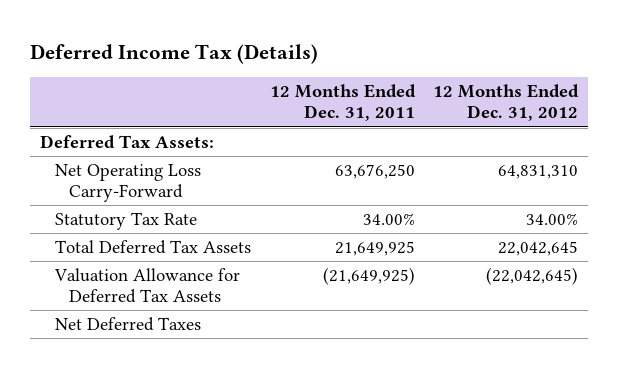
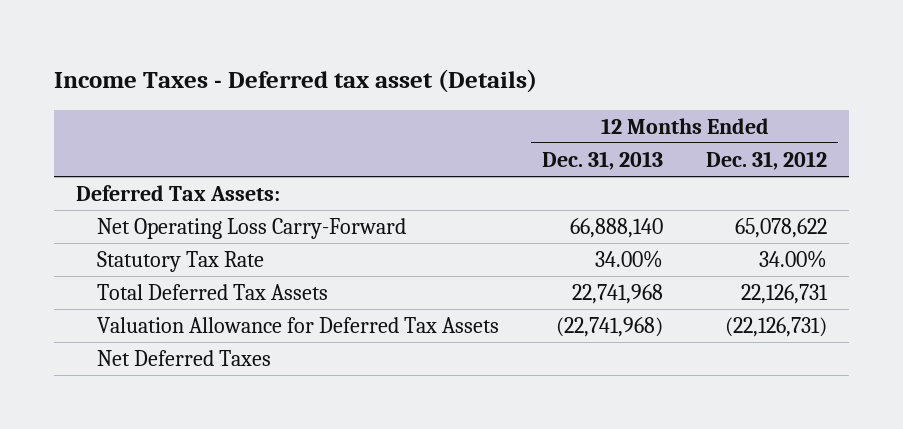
- Deferred Income Tax (Details)
+ Income Taxes - Deferred tax asset (Details)
- | 12 Months Ended Dec. 31, 2011 | 12 Months Ended Dec. 31, 2012
+ | 12 Months Ended Dec. 31, 2013 | 12 Months Ended Dec. 31, 2012
- Net Operating Loss Carry-Forward | 63,676,250 | 64,831,310
+ Net Operating Loss Carry-Forward | 66,888,140 | 65,078,622
- Total Deferred Tax Assets | 21,649,925 | 22,042,645
- Valuation Allowance for Deferred Tax Assets | (21,649,925) | (22,042,645)
+ Total Deferred Tax Assets | 22,741,968 | 22,126,731
+ Valuation Allowance for Deferred Tax Assets | (22,741,968) | (22,126,731)

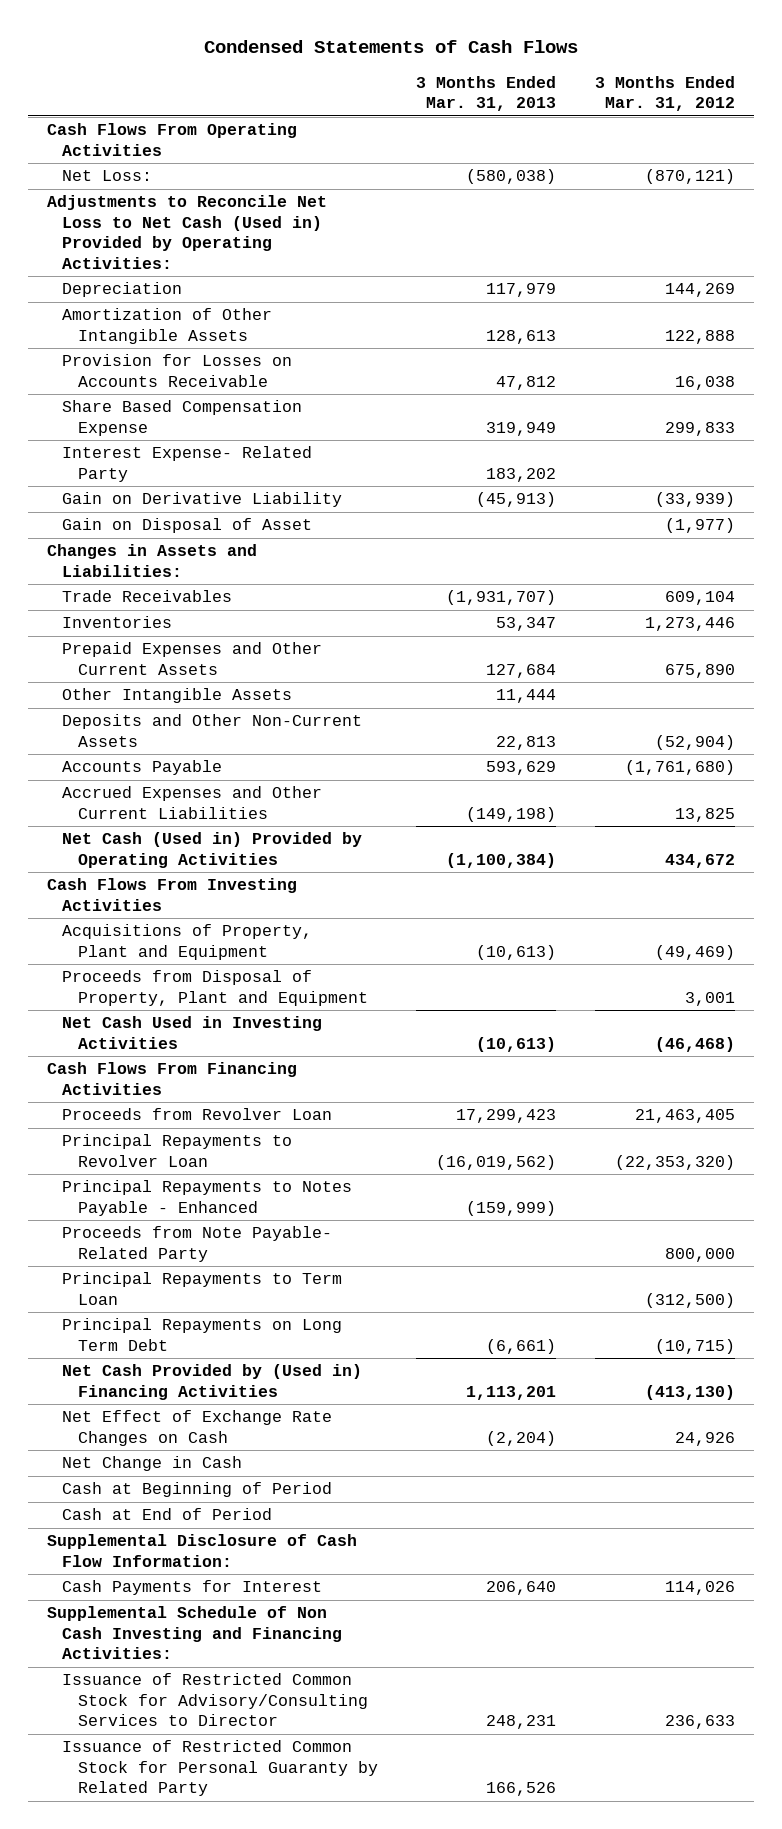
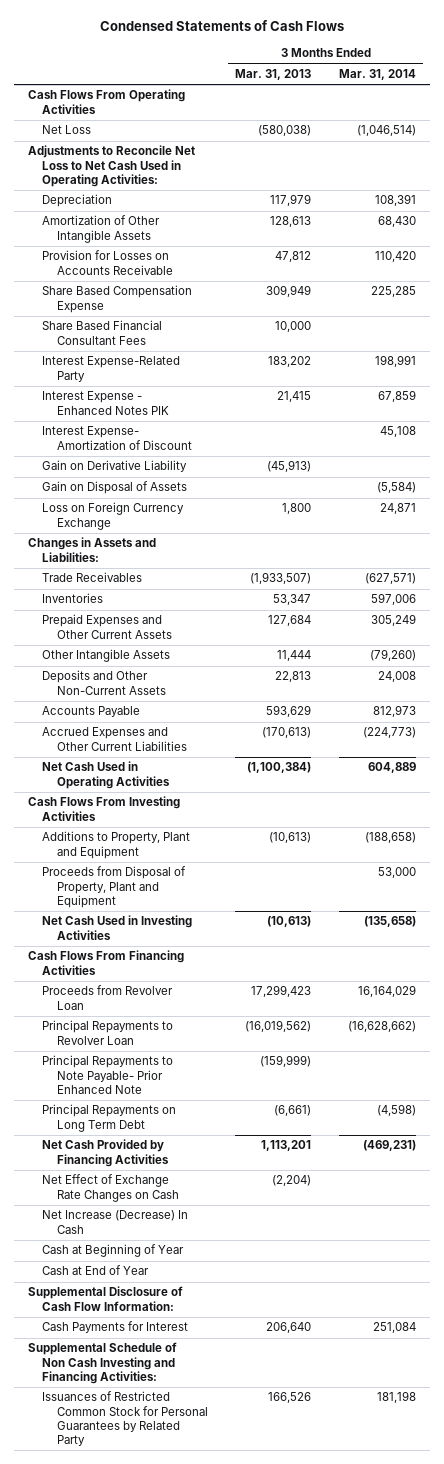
- | 3 Months Ended Mar. 31, 2013 | 3 Months Ended Mar. 31, 2012
+ | 3 Months Ended Mar. 31, 2013 | 3 Months Ended Mar. 31, 2014
- Net Loss: | (580,038) | (870,121)
- Adjustments to Reconcile Net Loss to Net Cash (Used in) Provided by Operating Activities:
+ Net Loss | (580,038) | (1,046,514)
+ Adjustments to Reconcile Net Loss to Net Cash Used in Operating Activities:
- Share Based Compensation Expense | 319,949 | 299,833
- Interest Expense- Related Party | 183,202 |
+ Share Based Compensation Expense | 309,949 | 225,285
+ Share Based Financial Consultant Fees | 10,000 |
+ Interest Expense-Related Party | 183,202 | 198,991
+ Interest Expense - Enhanced Notes PIK | 21,415 | 67,859
+ Interest Expense- Amortization of Discount | | 45,108
- Gain on Disposal of Asset | | (1,977)
+ Gain on Disposal of Assets | | (5,584)
+ Loss on Foreign Currency Exchange | 1,800 | 24,871
- Trade Receivables | (1,931,707) | 609,104
+ Trade Receivables | (1,933,507) | (627,571)
- Accrued Expenses and Other Current Liabilities | (149,198) | 13,825
- Net Cash (Used in) Provided by Operating Activities | (1,100,384) | 434,672
+ Accrued Expenses and Other Current Liabilities | (170,613) | (224,773)
+ Net Cash Used in Operating Activities | (1,100,384) | 604,889
- Acquisitions of Property, Plant and Equipment | (10,613) | (49,469)
+ Additions to Property, Plant and Equipment | (10,613) | (188,658)
- Principal Repayments to Notes Payable - Enhanced | (159,999) |
- Proceeds from Note Payable- Related Party | | 800,000
- Principal Repayments to Term Loan | | (312,500)
+ Principal Repayments to Note Payable- Prior Enhanced Note | (159,999) |
- Net Cash Provided by (Used in) Financing Activities | 1,113,201 | (413,130)
+ Net Cash Provided by Financing Activities | 1,113,201 | (469,231)
- Net Change in Cash
- Cash at Beginning of Period
- Cash at End of Period
+ Net Increase (Decrease) In Cash
+ Cash at Beginning of Year
+ Cash at End of Year
- Issuance of Restricted Common Stock for Advisory/Consulting Services to Director | 248,231 | 236,633
- Issuance of Restricted Common Stock for Personal Guaranty by Related Party | 166,526 |
+ Issuances of Restricted Common Stock for Personal Guarantees by Related Party | 166,526 | 181,198

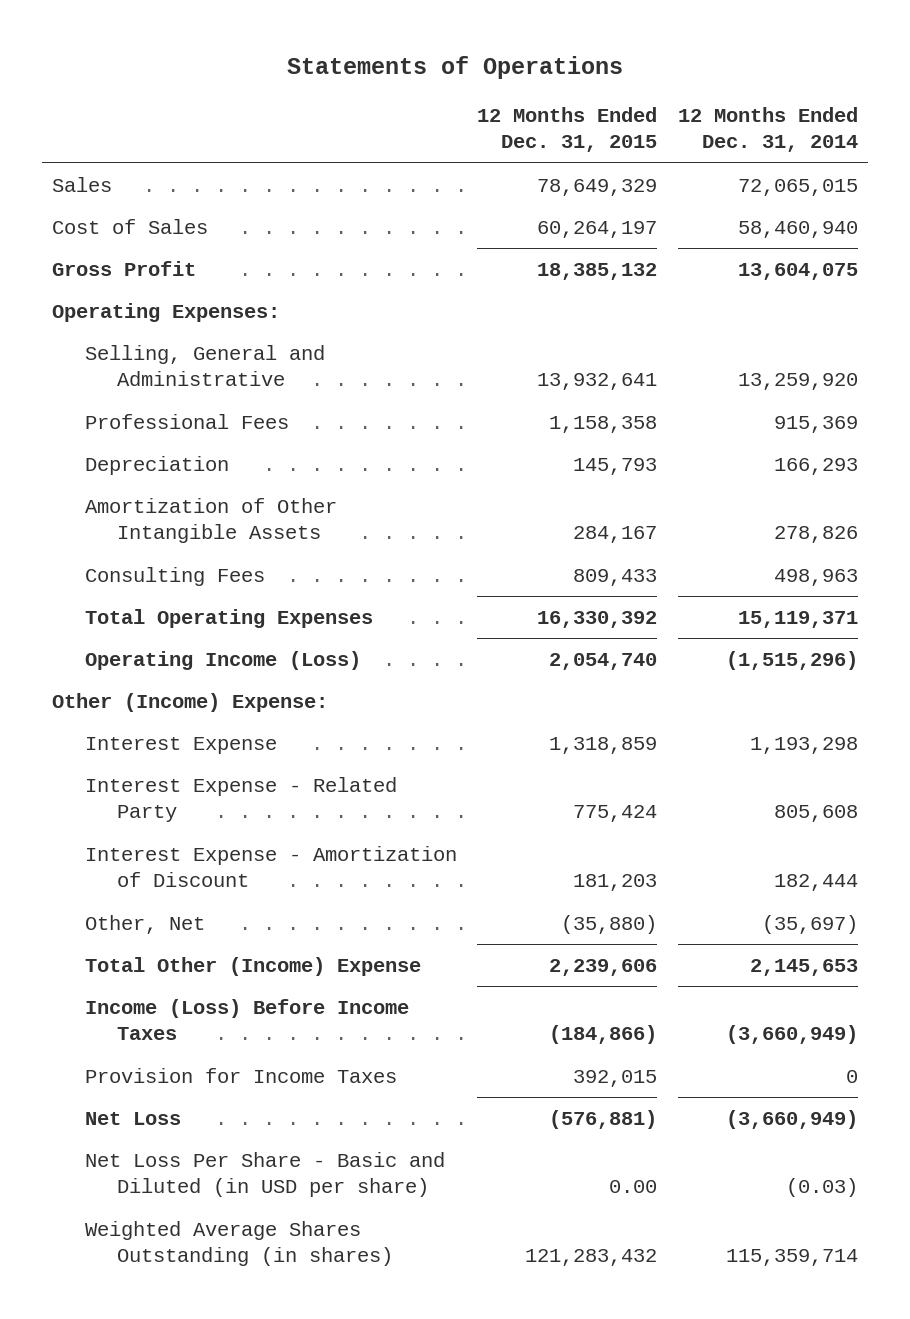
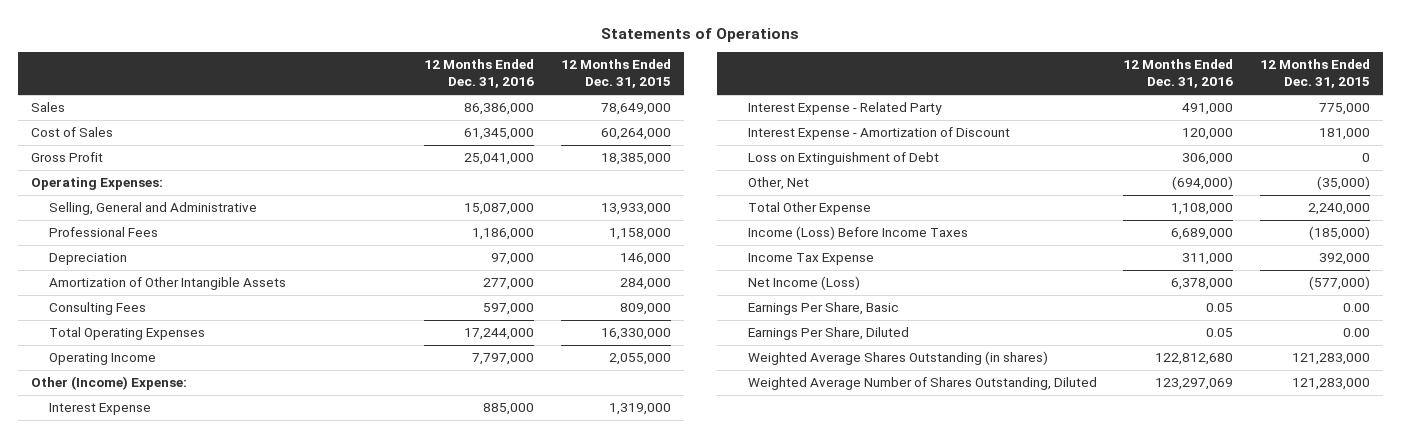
- | 12 Months Ended Dec. 31, 2015 | 12 Months Ended Dec. 31, 2014
+ | 12 Months Ended Dec. 31, 2016 | 12 Months Ended Dec. 31, 2015
- Sales | 78,649,329 | 72,065,015
- Cost of Sales | 60,264,197 | 58,460,940
- Gross Profit | 18,385,132 | 13,604,075
+ Sales | 86,386,000 | 78,649,000
+ Cost of Sales | 61,345,000 | 60,264,000
+ Gross Profit | 25,041,000 | 18,385,000
- Selling, General and Administrative | 13,932,641 | 13,259,920
- Professional Fees | 1,158,358 | 915,369
- Depreciation | 145,793 | 166,293
- Amortization of Other Intangible Assets | 284,167 | 278,826
- Consulting Fees | 809,433 | 498,963
- Total Operating Expenses | 16,330,392 | 15,119,371
- Operating Income (Loss) | 2,054,740 | (1,515,296)
+ Selling, General and Administrative | 15,087,000 | 13,933,000
+ Professional Fees | 1,186,000 | 1,158,000
+ Depreciation | 97,000 | 146,000
+ Amortization of Other Intangible Assets | 277,000 | 284,000
+ Consulting Fees | 597,000 | 809,000
+ Total Operating Expenses | 17,244,000 | 16,330,000
+ Operating Income | 7,797,000 | 2,055,000
- Interest Expense | 1,318,859 | 1,193,298
- Interest Expense - Related Party | 775,424 | 805,608
- Interest Expense - Amortization of Discount | 181,203 | 182,444
- Other, Net | (35,880) | (35,697)
- Total Other (Income) Expense | 2,239,606 | 2,145,653
- Income (Loss) Before Income Taxes | (184,866) | (3,660,949)
- Provision for Income Taxes | 392,015 | 0
- Net Loss | (576,881) | (3,660,949)
- Net Loss Per Share - Basic and Diluted (in USD per share) | 0.00 | (0.03)
- Weighted Average Shares Outstanding (in shares) | 121,283,432 | 115,359,714
+ Interest Expense | 885,000 | 1,319,000
+ Interest Expense - Related Party | 491,000 | 775,000
+ Interest Expense - Amortization of Discount | 120,000 | 181,000
+ Loss on Extinguishment of Debt | 306,000 | 0
+ Other, Net | (694,000) | (35,000)
+ Total Other Expense | 1,108,000 | 2,240,000
+ Income (Loss) Before Income Taxes | 6,689,000 | (185,000)
+ Income Tax Expense | 311,000 | 392,000
+ Net Income (Loss) | 6,378,000 | (577,000)
+ Earnings Per Share, Basic | 0.05 | 0.00
+ Earnings Per Share, Diluted | 0.05 | 0.00
+ Weighted Average Shares Outstanding (in shares) | 122,812,680 | 121,283,000
+ Weighted Average Number of Shares Outstanding, Diluted | 123,297,069 | 121,283,000

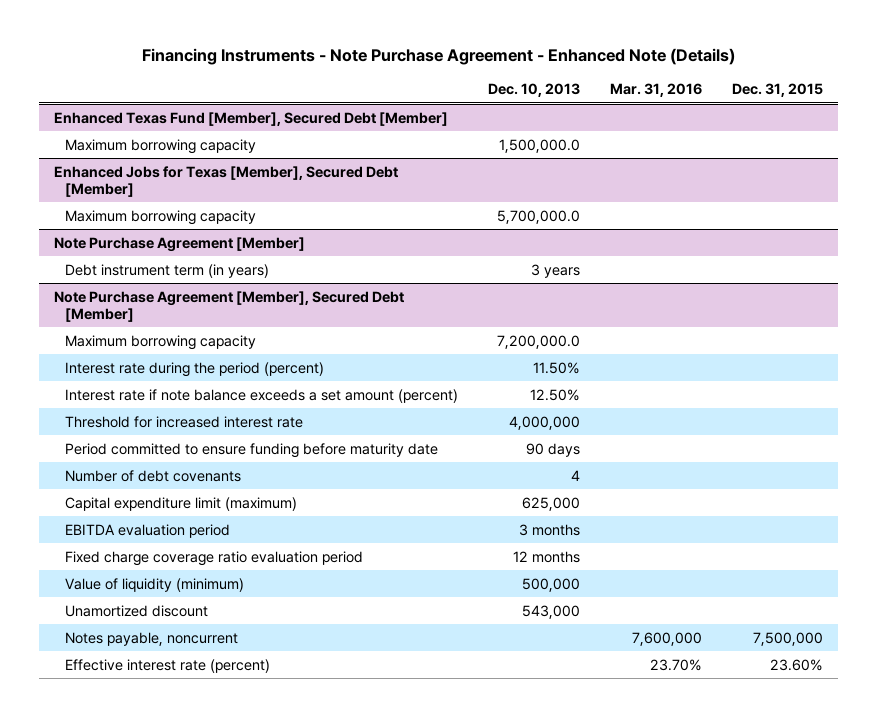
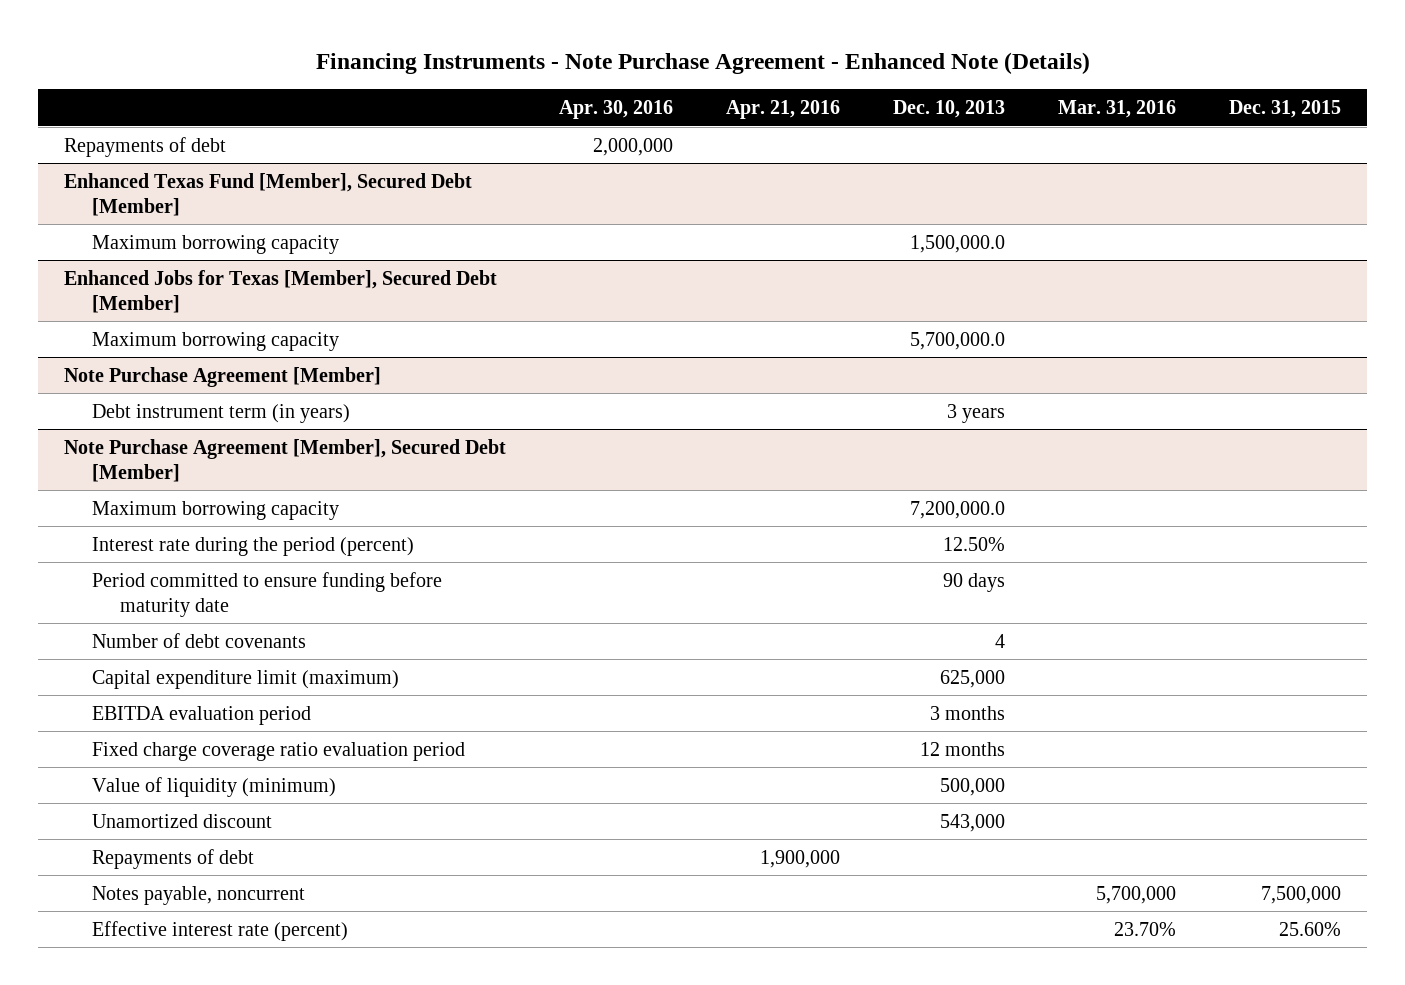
- | Dec. 10, 2013 | Mar. 31, 2016 | Dec. 31, 2015
+ | Apr. 30, 2016 | Apr. 21, 2016 | Dec. 10, 2013 | Mar. 31, 2016 | Dec. 31, 2015
+ Repayments of debt | 2,000,000 | | | |
@ Note Purchase Agreement [Member], Secured Debt [Member]
- Interest rate during the period (percent) | 11.50% | |
- Interest rate if note balance exceeds a set amount (percent) | 12.50% | |
- Threshold for increased interest rate | 4,000,000 | |
+ Interest rate during the period (percent) | | | 12.50% | |
- Notes payable, noncurrent | | 7,600,000 | 7,500,000
- Effective interest rate (percent) | | 23.70% | 23.60%
+ Repayments of debt | | 1,900,000 | | |
+ Notes payable, noncurrent | | | | 5,700,000 | 7,500,000
+ Effective interest rate (percent) | | | | 23.70% | 25.60%

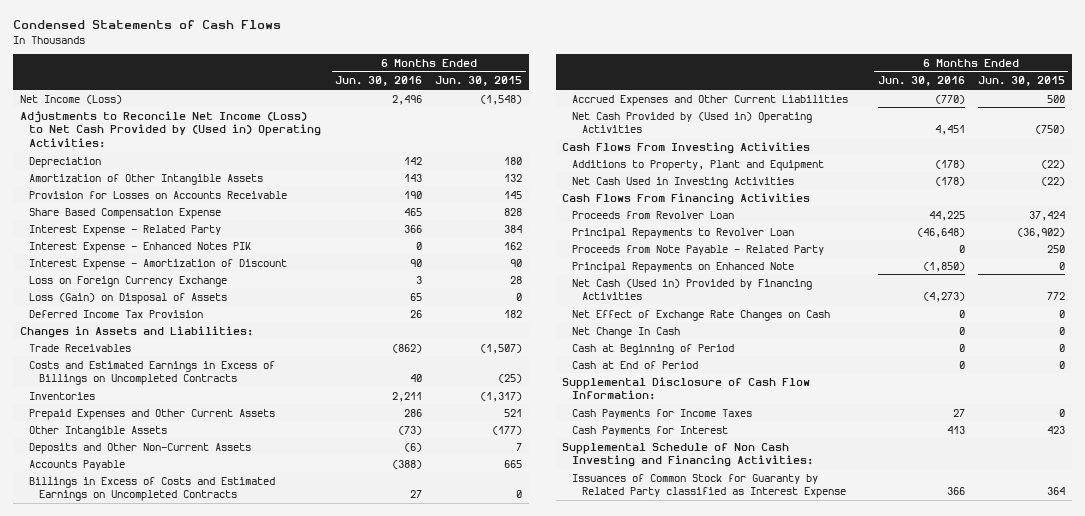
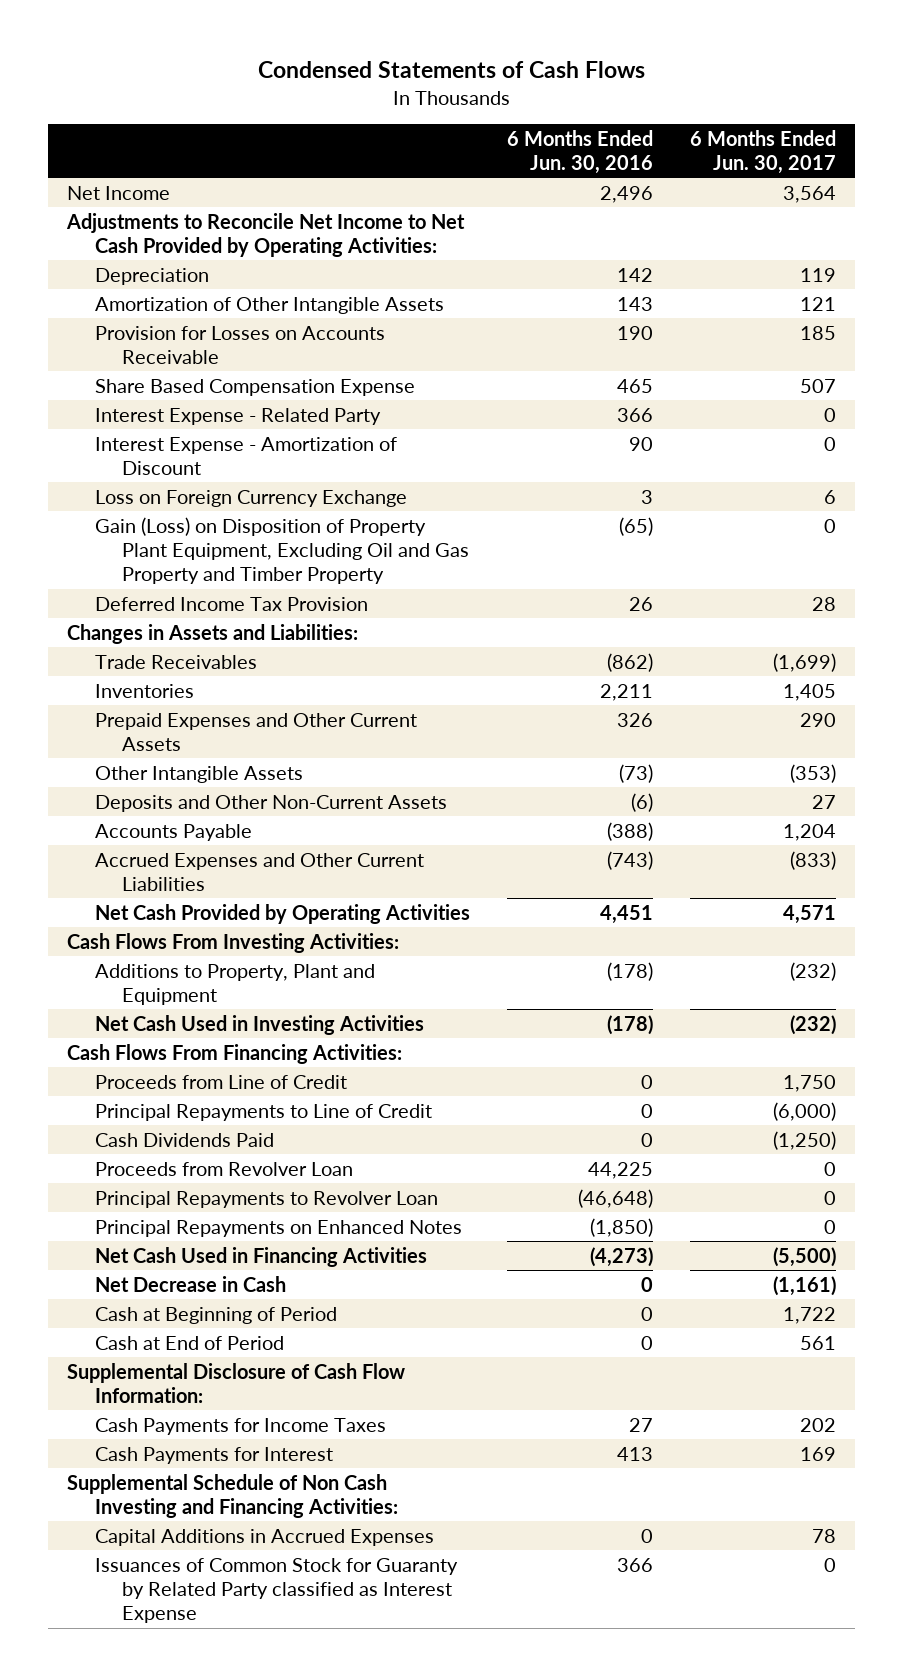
- | 6 Months Ended Jun. 30, 2016 | 6 Months Ended Jun. 30, 2015
+ | 6 Months Ended Jun. 30, 2016 | 6 Months Ended Jun. 30, 2017
- Net Income (Loss) | 2,496 | (1,548)
- Adjustments to Reconcile Net Income (Loss) to Net Cash Provided by (Used in) Operating Activities:
+ Net Income | 2,496 | 3,564
+ Adjustments to Reconcile Net Income to Net Cash Provided by Operating Activities:
- Interest Expense - Enhanced Notes PIK | 0 | 162
- Loss (Gain) on Disposal of Assets | 65 | 0
+ Gain (Loss) on Disposition of Property Plant Equipment, Excluding Oil and Gas Property and Timber Property | (65) | 0
- Costs and Estimated Earnings in Excess of Billings on Uncompleted Contracts | 40 | (25)
- Prepaid Expenses and Other Current Assets | 286 | 521
+ Prepaid Expenses and Other Current Assets | 326 | 290
- Billings in Excess of Costs and Estimated Earnings on Uncompleted Contracts | 27 | 0
- Accrued Expenses and Other Current Liabilities | (770) | 500
- Net Cash Provided by (Used in) Operating Activities | 4,451 | (750)
- Cash Flows From Investing Activities
+ Accrued Expenses and Other Current Liabilities | (743) | (833)
+ Net Cash Provided by Operating Activities | 4,451 | 4,571
+ Cash Flows From Investing Activities:
- Cash Flows From Financing Activities
+ Cash Flows From Financing Activities:
+ Proceeds from Line of Credit | 0 | 1,750
+ Principal Repayments to Line of Credit | 0 | (6,000)
+ Cash Dividends Paid | 0 | (1,250)
- Proceeds from Note Payable - Related Party | 0 | 250
- Principal Repayments on Enhanced Note | (1,850) | 0
- Net Cash (Used in) Provided by Financing Activities | (4,273) | 772
- Net Effect of Exchange Rate Changes on Cash | 0 | 0
- Net Change In Cash | 0 | 0
+ Principal Repayments on Enhanced Notes | (1,850) | 0
+ Net Cash Used in Financing Activities | (4,273) | (5,500)
+ Net Decrease in Cash | 0 | (1,161)
+ Capital Additions in Accrued Expenses | 0 | 78

